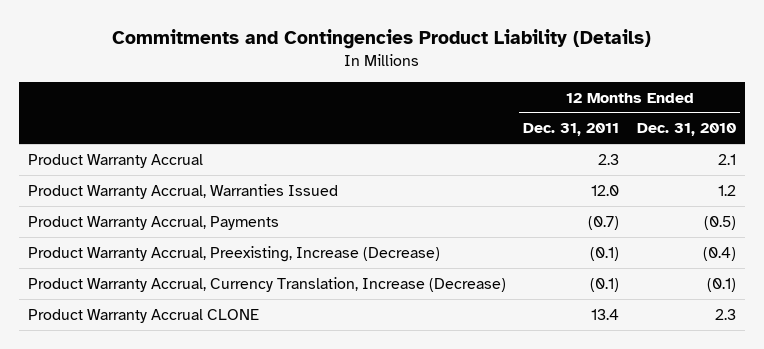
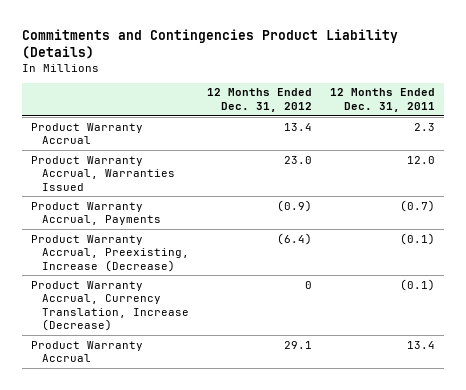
- | 12 Months Ended Dec. 31, 2011 | 12 Months Ended Dec. 31, 2010
+ | 12 Months Ended Dec. 31, 2012 | 12 Months Ended Dec. 31, 2011
- Product Warranty Accrual CLONE | 13.4 | 2.3
+ Product Warranty Accrual | 29.1 | 13.4

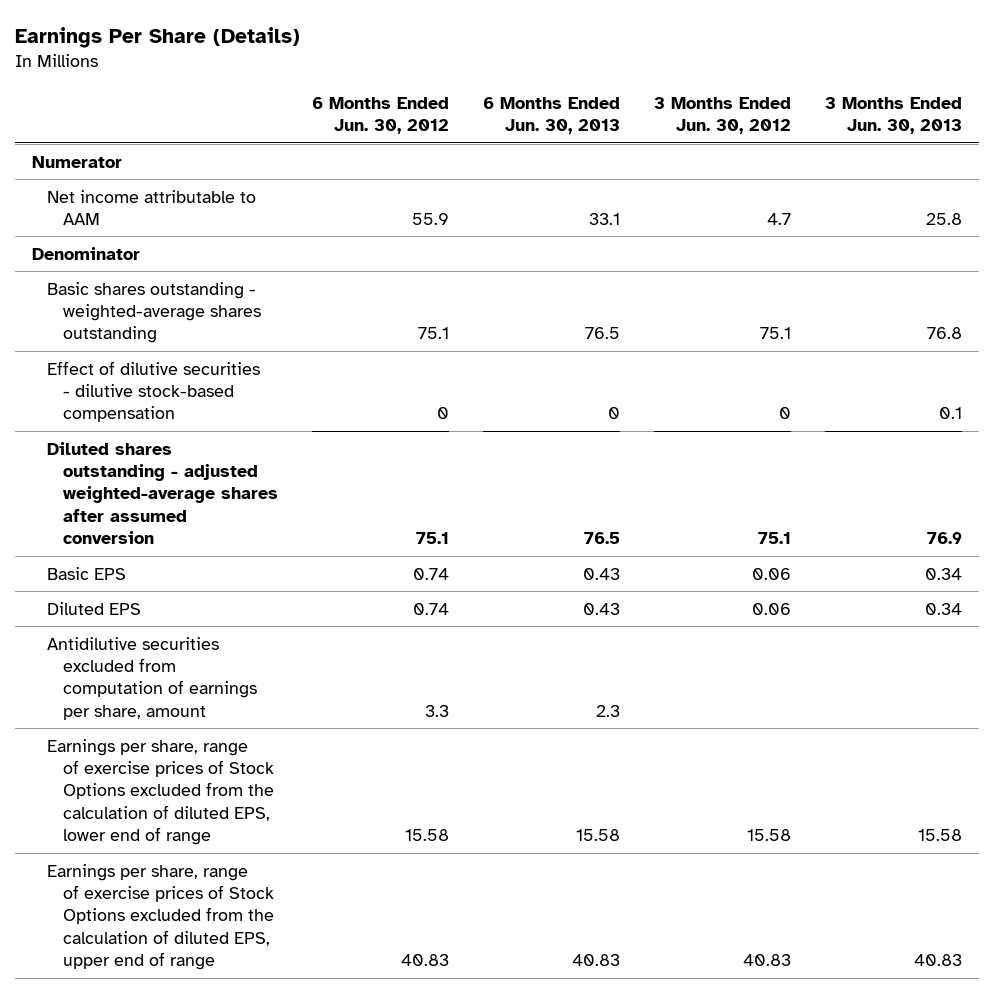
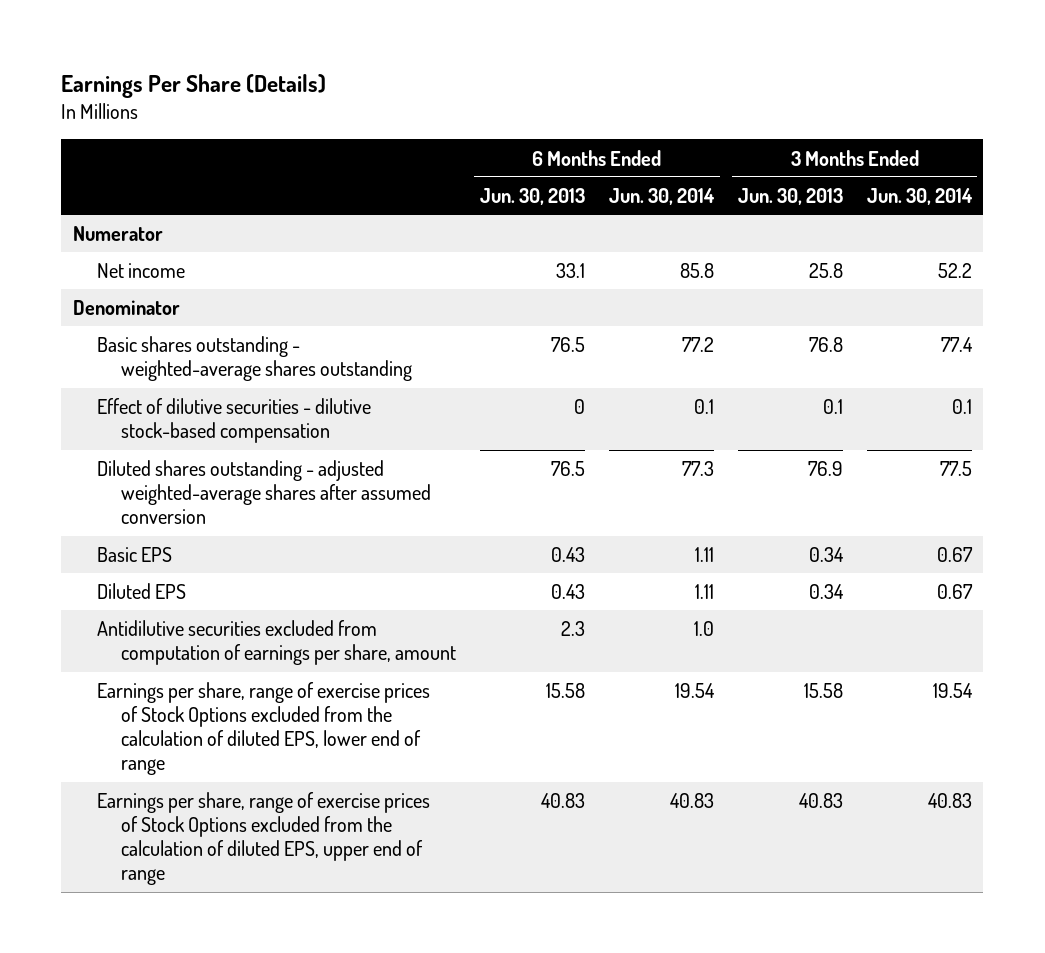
- | 6 Months Ended Jun. 30, 2012 | 6 Months Ended Jun. 30, 2013 | 3 Months Ended Jun. 30, 2012 | 3 Months Ended Jun. 30, 2013
+ | 6 Months Ended Jun. 30, 2013 | 6 Months Ended Jun. 30, 2014 | 3 Months Ended Jun. 30, 2013 | 3 Months Ended Jun. 30, 2014
- Net income attributable to AAM | 55.9 | 33.1 | 4.7 | 25.8
+ Net income | 33.1 | 85.8 | 25.8 | 52.2

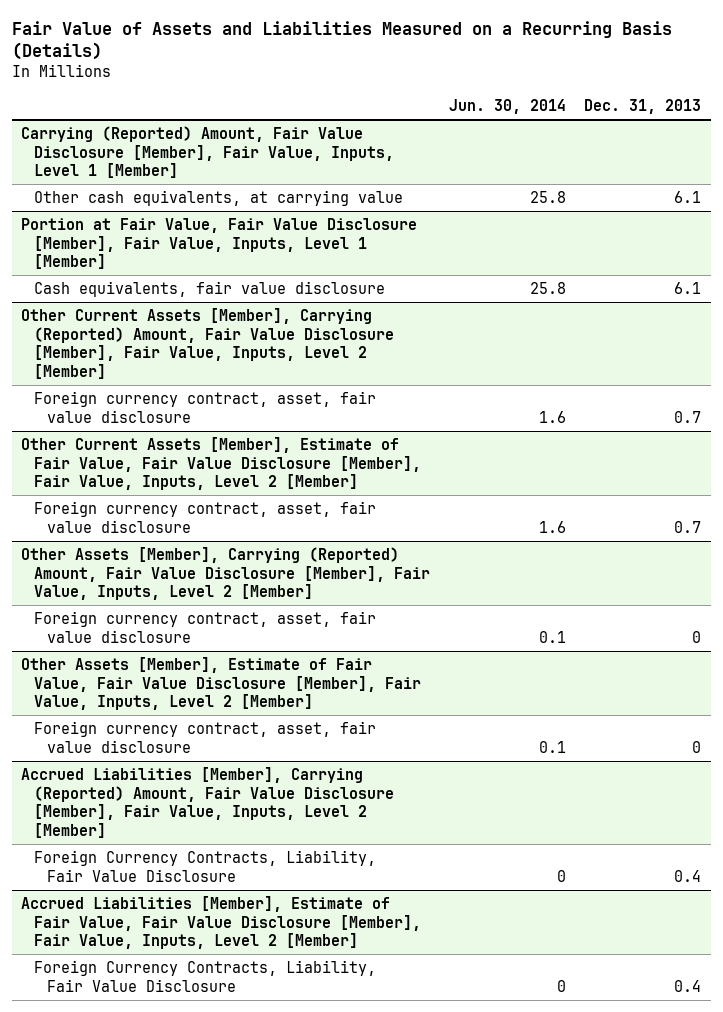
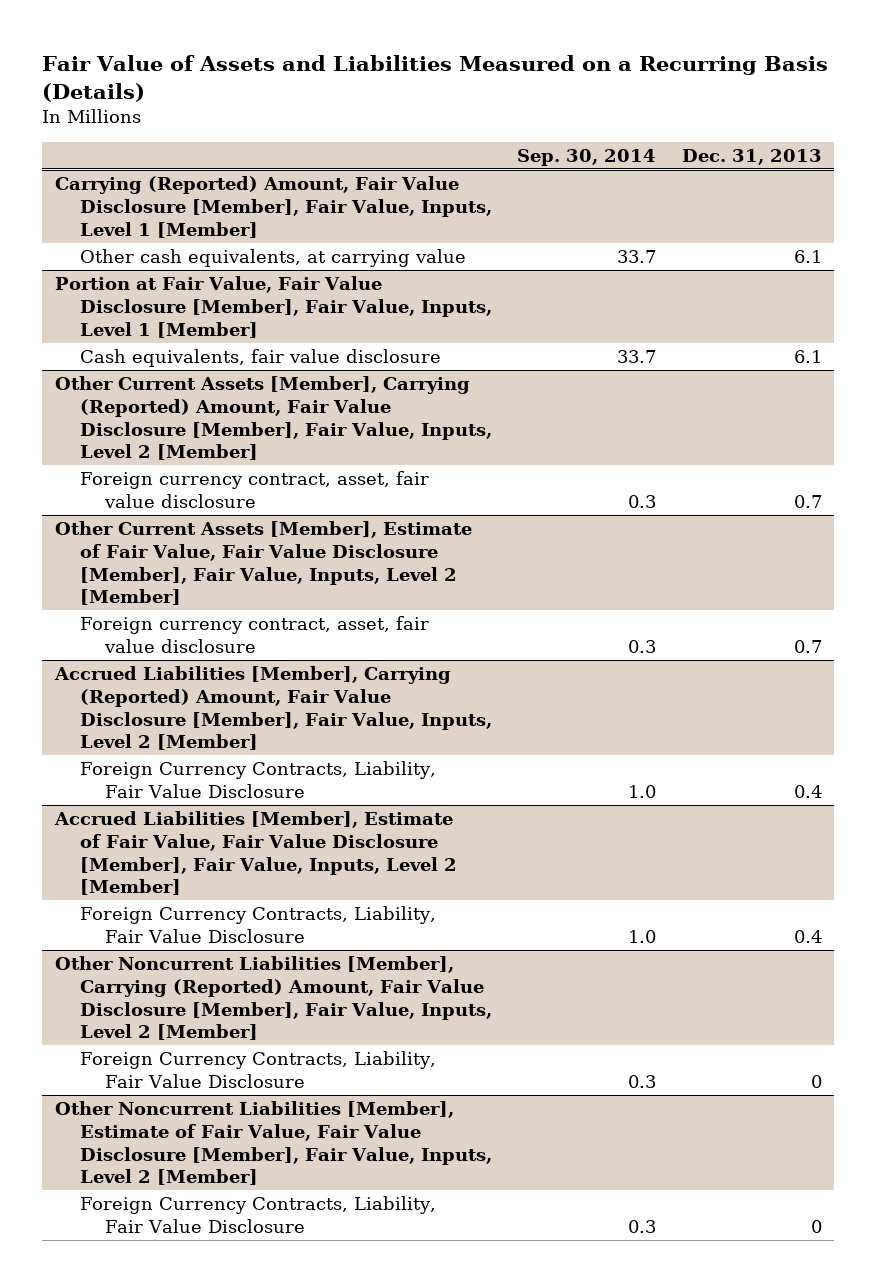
- | Jun. 30, 2014 | Dec. 31, 2013
+ | Sep. 30, 2014 | Dec. 31, 2013
- Other Assets [Member], Carrying (Reported) Amount, Fair Value Disclosure [Member], Fair Value, Inputs, Level 2 [Member]
- Foreign currency contract, asset, fair value disclosure | 0.1 | 0
- Other Assets [Member], Estimate of Fair Value, Fair Value Disclosure [Member], Fair Value, Inputs, Level 2 [Member]
- Foreign currency contract, asset, fair value disclosure | 0.1 | 0
+ Other Noncurrent Liabilities [Member], Carrying (Reported) Amount, Fair Value Disclosure [Member], Fair Value, Inputs, Level 2 [Member]
+ Foreign Currency Contracts, Liability, Fair Value Disclosure | 0.3 | 0
+ Other Noncurrent Liabilities [Member], Estimate of Fair Value, Fair Value Disclosure [Member], Fair Value, Inputs, Level 2 [Member]
+ Foreign Currency Contracts, Liability, Fair Value Disclosure | 0.3 | 0

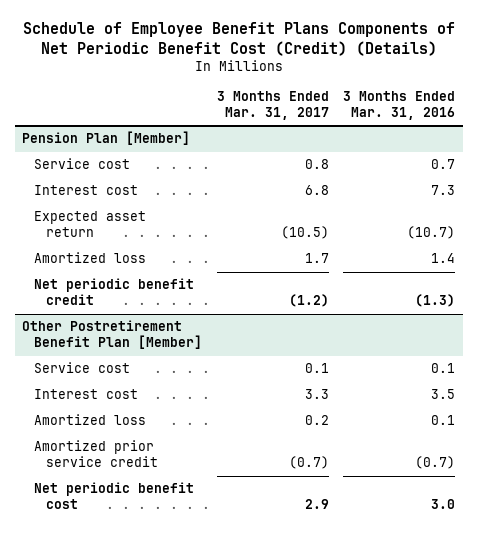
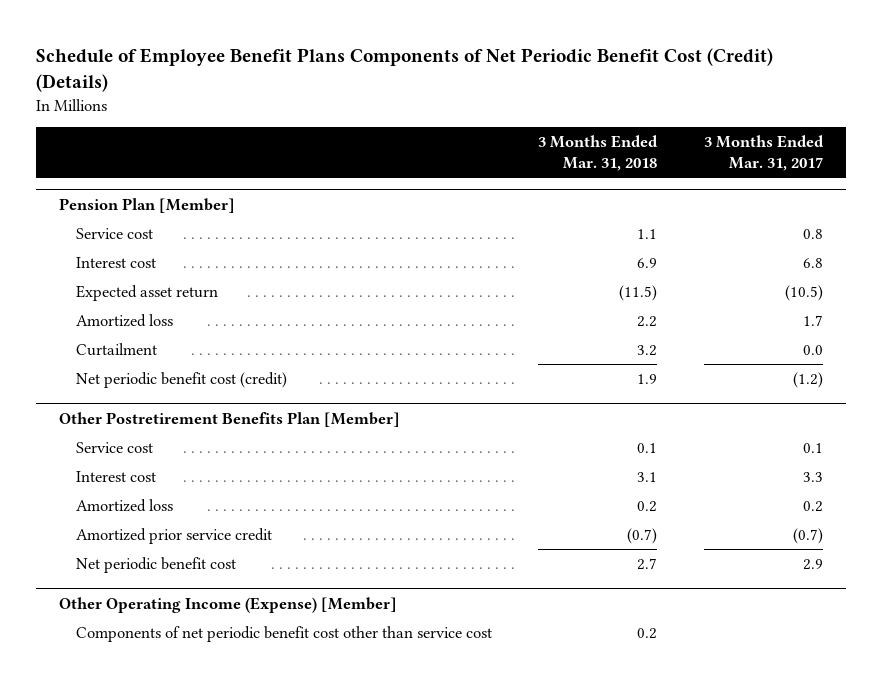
- | 3 Months Ended Mar. 31, 2017 | 3 Months Ended Mar. 31, 2016
+ | 3 Months Ended Mar. 31, 2018 | 3 Months Ended Mar. 31, 2017
@ Pension Plan [Member]
- Net periodic benefit credit | (1.2) | (1.3)
- Other Postretirement Benefit Plan [Member]
@ Pension Plan [Member]
+ Curtailment | 3.2 | 0.0
+ Net periodic benefit cost (credit) | 1.9 | (1.2)
+ Other Postretirement Benefits Plan [Member]
+ Other Operating Income (Expense) [Member]
+ Components of net periodic benefit cost other than service cost | 0.2 |

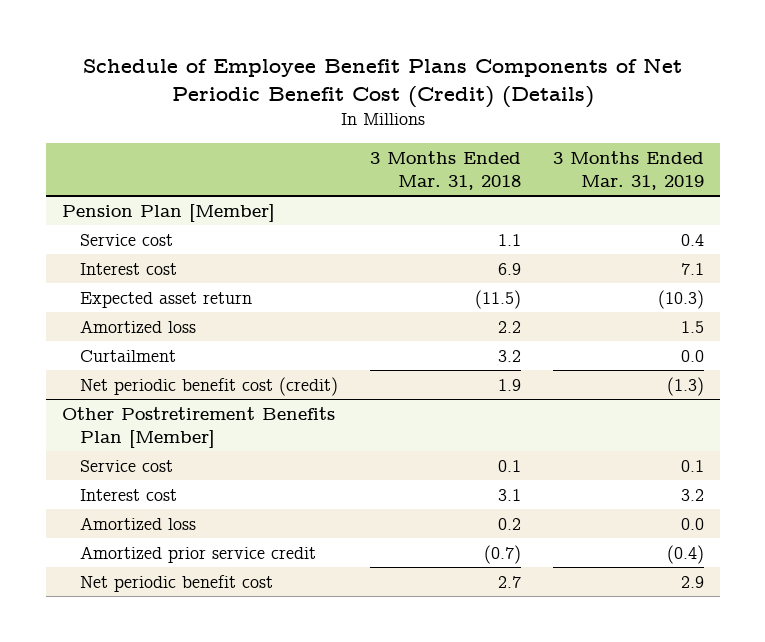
- | 3 Months Ended Mar. 31, 2018 | 3 Months Ended Mar. 31, 2017
+ | 3 Months Ended Mar. 31, 2018 | 3 Months Ended Mar. 31, 2019
- Other Operating Income (Expense) [Member]
- Components of net periodic benefit cost other than service cost | 0.2 |

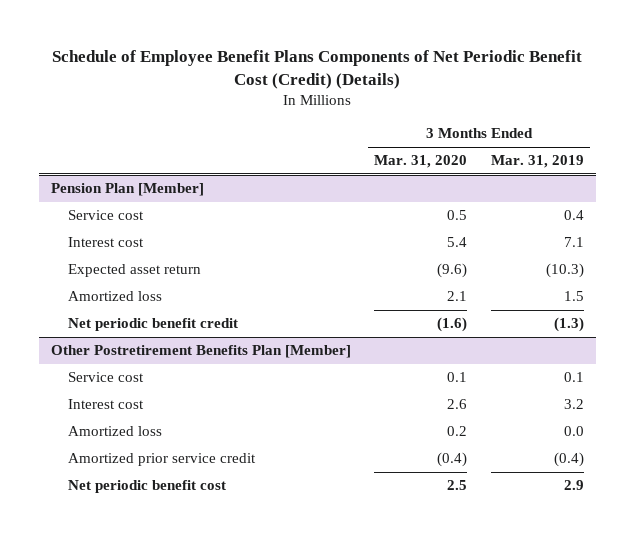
- | 3 Months Ended Mar. 31, 2018 | 3 Months Ended Mar. 31, 2019
+ | 3 Months Ended Mar. 31, 2020 | 3 Months Ended Mar. 31, 2019
@ Pension Plan [Member]
- Curtailment | 3.2 | 0.0
- Net periodic benefit cost (credit) | 1.9 | (1.3)
+ Net periodic benefit credit | (1.6) | (1.3)

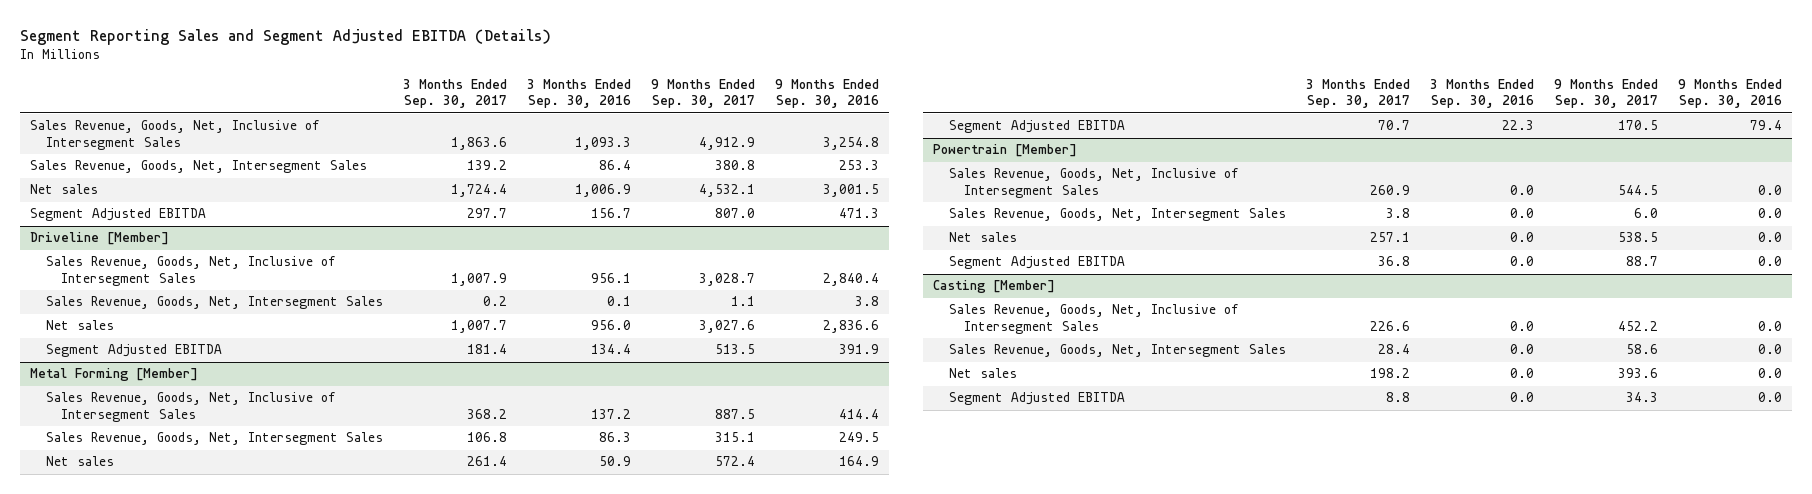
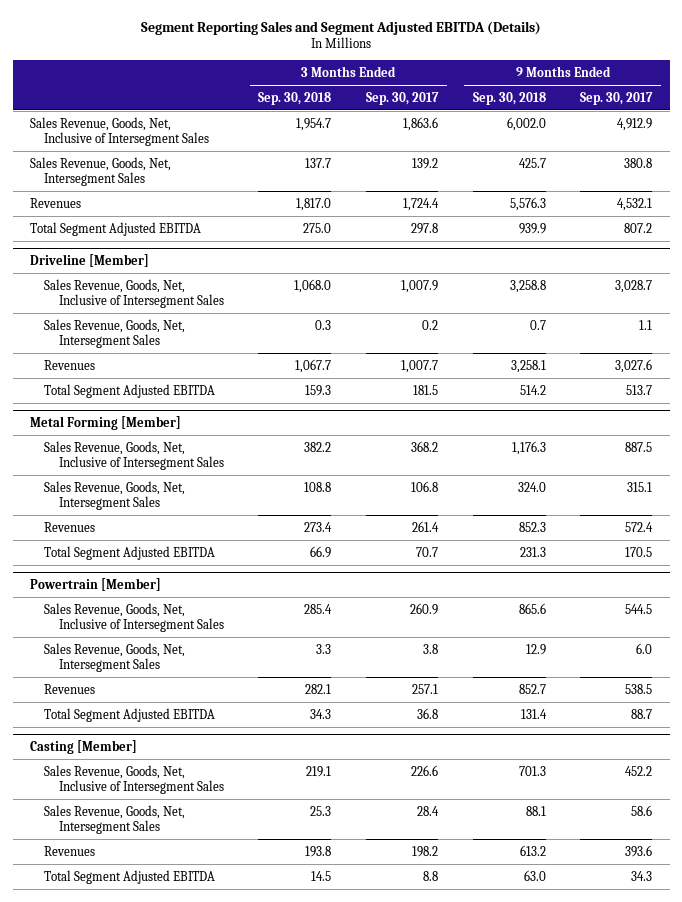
- | 3 Months Ended Sep. 30, 2017 | 3 Months Ended Sep. 30, 2016 | 9 Months Ended Sep. 30, 2017 | 9 Months Ended Sep. 30, 2016
+ | 3 Months Ended Sep. 30, 2018 | 3 Months Ended Sep. 30, 2017 | 9 Months Ended Sep. 30, 2018 | 9 Months Ended Sep. 30, 2017
- Net sales | 1,724.4 | 1,006.9 | 4,532.1 | 3,001.5
- Segment Adjusted EBITDA | 297.7 | 156.7 | 807.0 | 471.3
+ Revenues | 1,817.0 | 1,724.4 | 5,576.3 | 4,532.1
+ Total Segment Adjusted EBITDA | 275.0 | 297.8 | 939.9 | 807.2
@ Driveline [Member]
- Net sales | 1,007.7 | 956.0 | 3,027.6 | 2,836.6
- Segment Adjusted EBITDA | 181.4 | 134.4 | 513.5 | 391.9
+ Revenues | 1,067.7 | 1,007.7 | 3,258.1 | 3,027.6
+ Total Segment Adjusted EBITDA | 159.3 | 181.5 | 514.2 | 513.7
@ Metal Forming [Member]
- Net sales | 261.4 | 50.9 | 572.4 | 164.9
- Segment Adjusted EBITDA | 70.7 | 22.3 | 170.5 | 79.4
+ Revenues | 273.4 | 261.4 | 852.3 | 572.4
+ Total Segment Adjusted EBITDA | 66.9 | 70.7 | 231.3 | 170.5
@ Powertrain [Member]
- Net sales | 257.1 | 0.0 | 538.5 | 0.0
- Segment Adjusted EBITDA | 36.8 | 0.0 | 88.7 | 0.0
+ Revenues | 282.1 | 257.1 | 852.7 | 538.5
+ Total Segment Adjusted EBITDA | 34.3 | 36.8 | 131.4 | 88.7
@ Casting [Member]
- Net sales | 198.2 | 0.0 | 393.6 | 0.0
- Segment Adjusted EBITDA | 8.8 | 0.0 | 34.3 | 0.0
+ Revenues | 193.8 | 198.2 | 613.2 | 393.6
+ Total Segment Adjusted EBITDA | 14.5 | 8.8 | 63.0 | 34.3

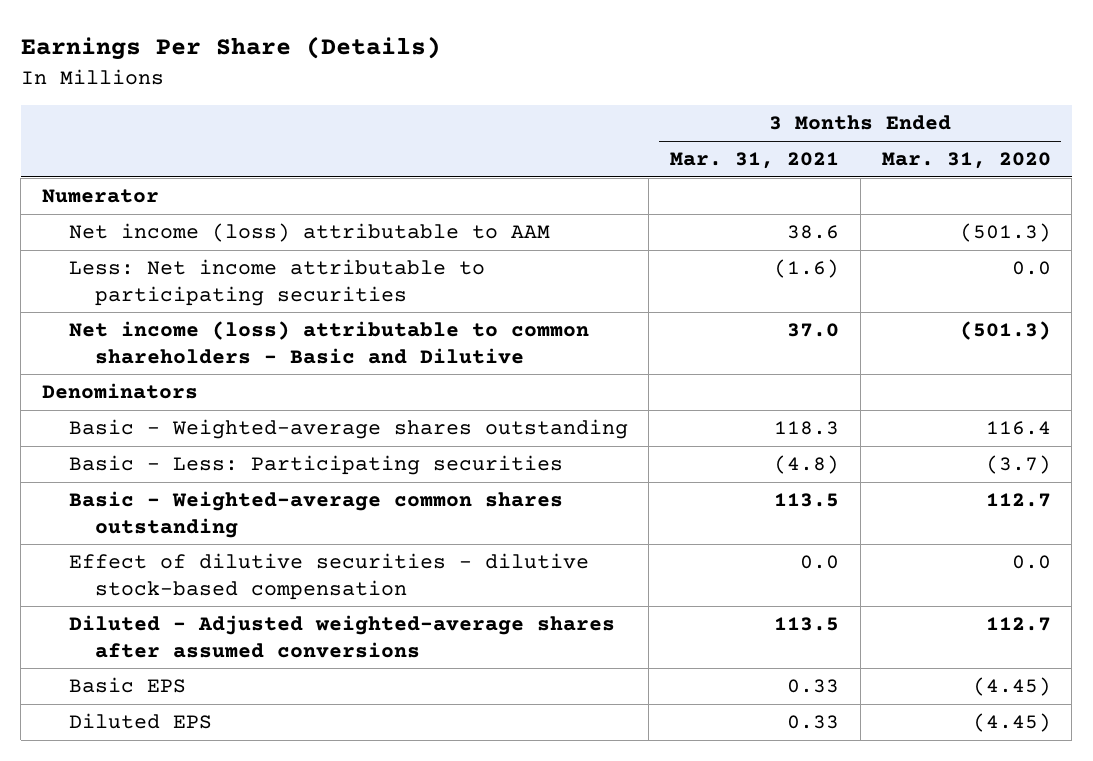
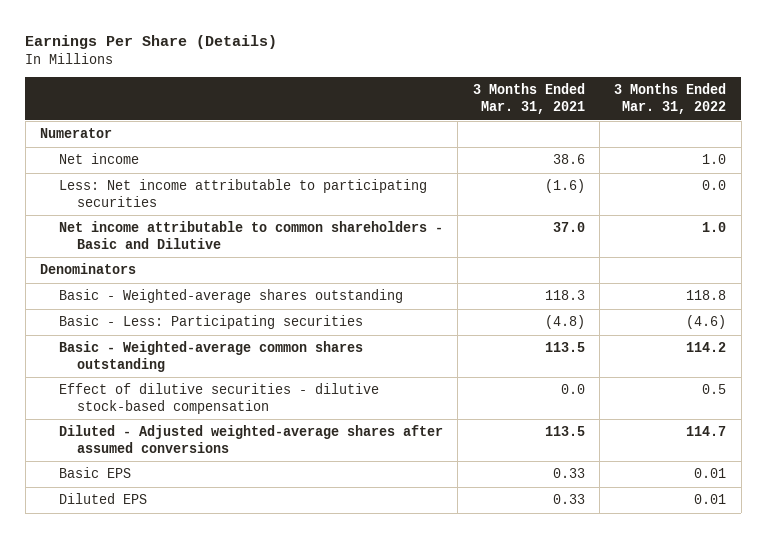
- | 3 Months Ended Mar. 31, 2021 | 3 Months Ended Mar. 31, 2020
+ | 3 Months Ended Mar. 31, 2021 | 3 Months Ended Mar. 31, 2022
- Net income (loss) attributable to AAM | 38.6 | (501.3)
+ Net income | 38.6 | 1.0
- Net income (loss) attributable to common shareholders - Basic and Dilutive | 37.0 | (501.3)
+ Net income attributable to common shareholders - Basic and Dilutive | 37.0 | 1.0

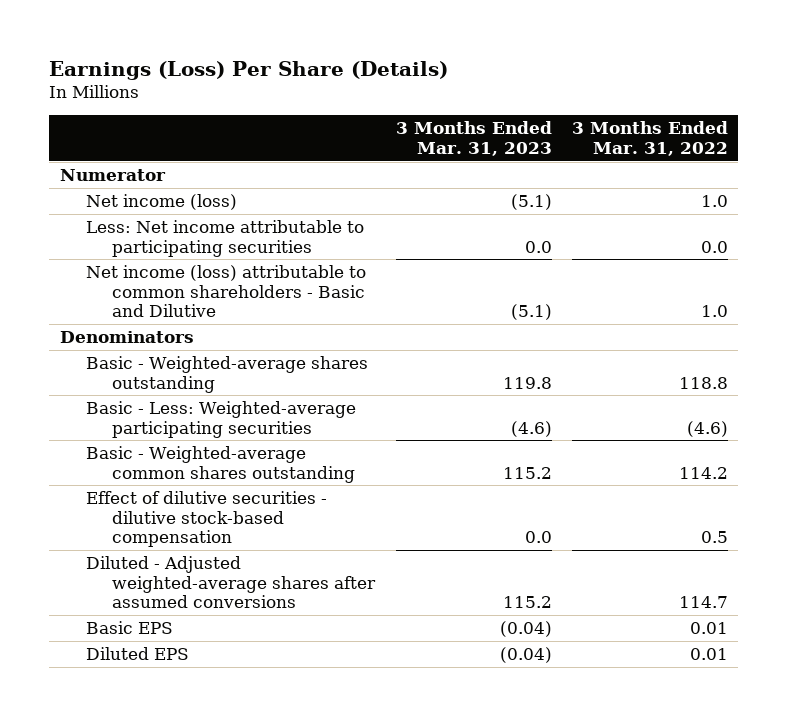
- Earnings Per Share (Details)
+ Earnings (Loss) Per Share (Details)
- | 3 Months Ended Mar. 31, 2021 | 3 Months Ended Mar. 31, 2022
+ | 3 Months Ended Mar. 31, 2023 | 3 Months Ended Mar. 31, 2022
- Net income | 38.6 | 1.0
+ Net income (loss) | (5.1) | 1.0
- Net income attributable to common shareholders - Basic and Dilutive | 37.0 | 1.0
+ Net income (loss) attributable to common shareholders - Basic and Dilutive | (5.1) | 1.0
- Basic - Less: Participating securities | (4.8) | (4.6)
+ Basic - Less: Weighted-average participating securities | (4.6) | (4.6)

